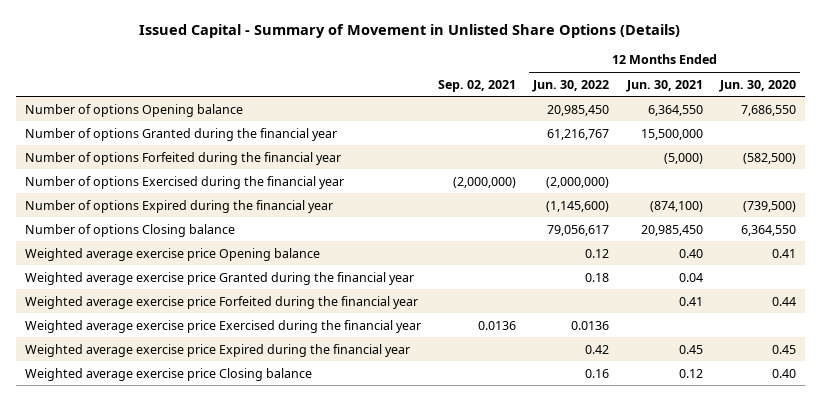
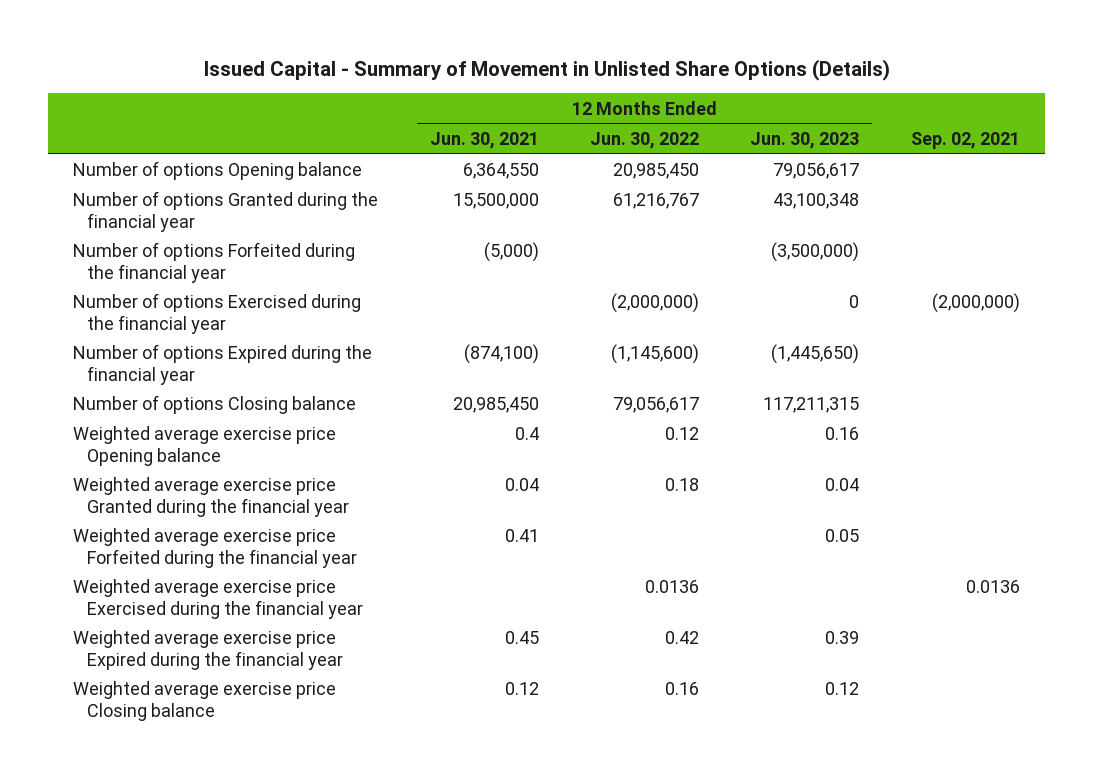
- | Sep. 02, 2021 | 12 Months Ended Jun. 30, 2022 | 12 Months Ended Jun. 30, 2021 | 12 Months Ended Jun. 30, 2020
+ | 12 Months Ended Jun. 30, 2021 | 12 Months Ended Jun. 30, 2022 | 12 Months Ended Jun. 30, 2023 | Sep. 02, 2021
- Weighted average exercise price Opening balance | | 0.12 | 0.40 | 0.41
+ Weighted average exercise price Opening balance | 0.4 | 0.12 | 0.16 |

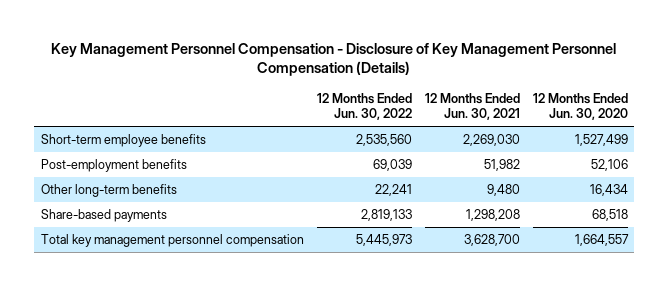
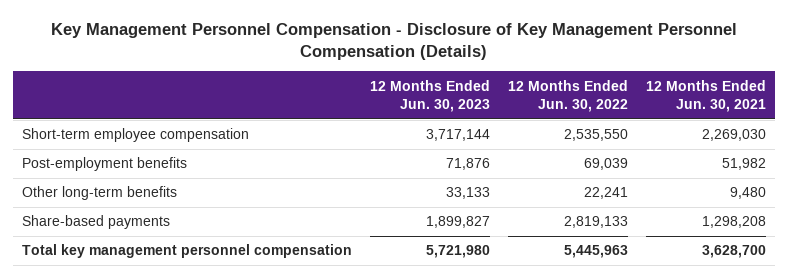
- | 12 Months Ended Jun. 30, 2022 | 12 Months Ended Jun. 30, 2021 | 12 Months Ended Jun. 30, 2020
+ | 12 Months Ended Jun. 30, 2023 | 12 Months Ended Jun. 30, 2022 | 12 Months Ended Jun. 30, 2021
- Short-term employee benefits | 2,535,560 | 2,269,030 | 1,527,499
+ Short-term employee compensation | 3,717,144 | 2,535,550 | 2,269,030
- Total key management personnel compensation | 5,445,973 | 3,628,700 | 1,664,557
+ Total key management personnel compensation | 5,721,980 | 5,445,963 | 3,628,700

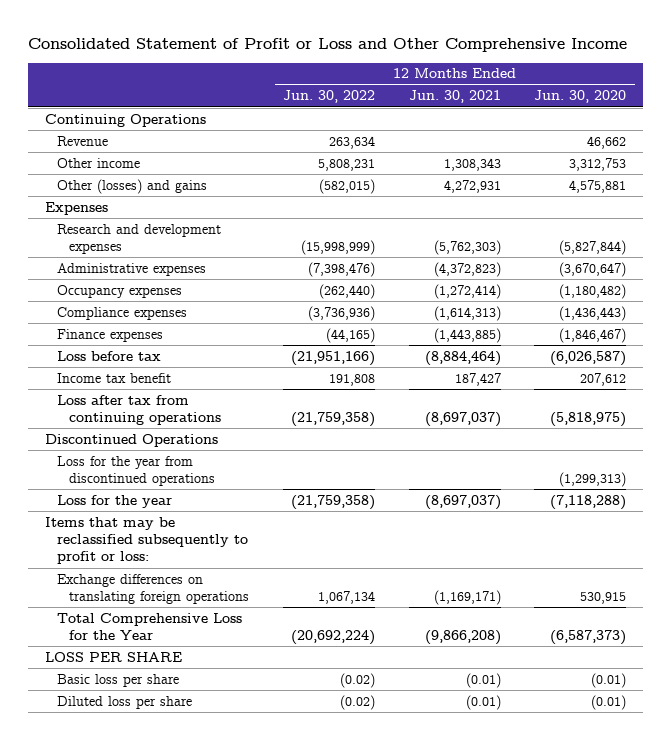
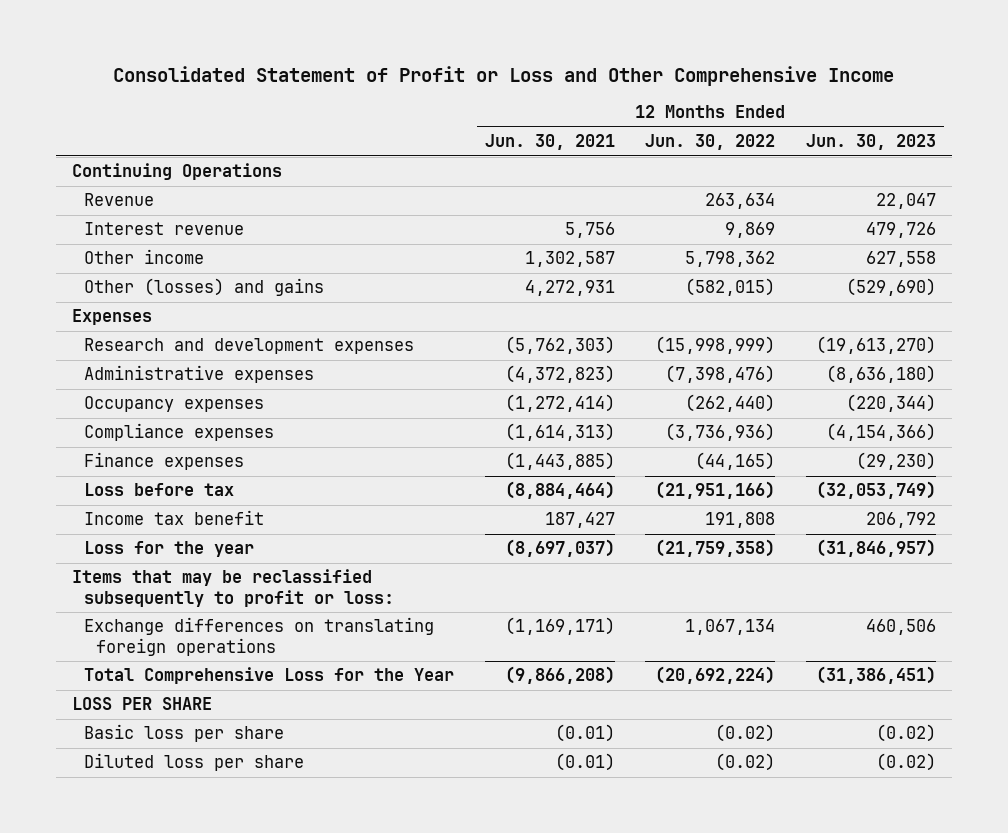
- | 12 Months Ended Jun. 30, 2022 | 12 Months Ended Jun. 30, 2021 | 12 Months Ended Jun. 30, 2020
+ | 12 Months Ended Jun. 30, 2021 | 12 Months Ended Jun. 30, 2022 | 12 Months Ended Jun. 30, 2023
- Other income | 5,808,231 | 1,308,343 | 3,312,753
+ Interest revenue | 5,756 | 9,869 | 479,726
+ Other income | 1,302,587 | 5,798,362 | 627,558
- Loss after tax from continuing operations | (21,759,358) | (8,697,037) | (5,818,975)
- Discontinued Operations
- Loss for the year from discontinued operations | | | (1,299,313)

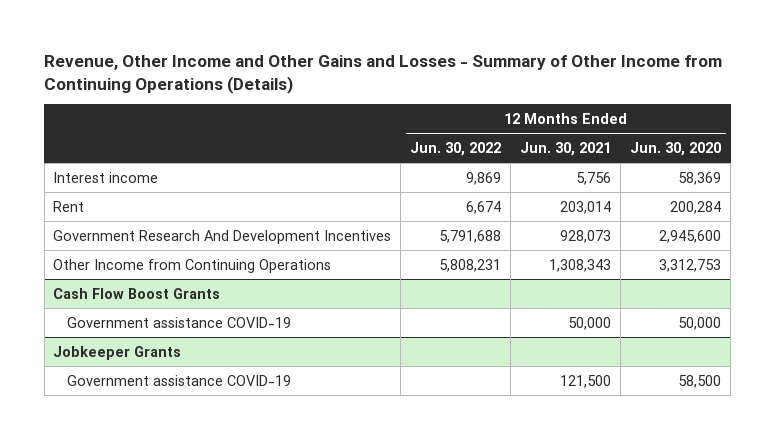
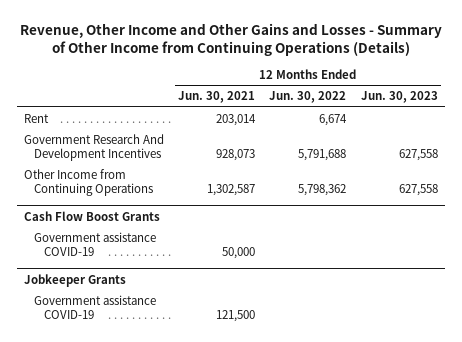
- | 12 Months Ended Jun. 30, 2022 | 12 Months Ended Jun. 30, 2021 | 12 Months Ended Jun. 30, 2020
+ | 12 Months Ended Jun. 30, 2021 | 12 Months Ended Jun. 30, 2022 | 12 Months Ended Jun. 30, 2023
- Interest income | 9,869 | 5,756 | 58,369
- Other Income from Continuing Operations | 5,808,231 | 1,308,343 | 3,312,753
+ Other Income from Continuing Operations | 1,302,587 | 5,798,362 | 627,558

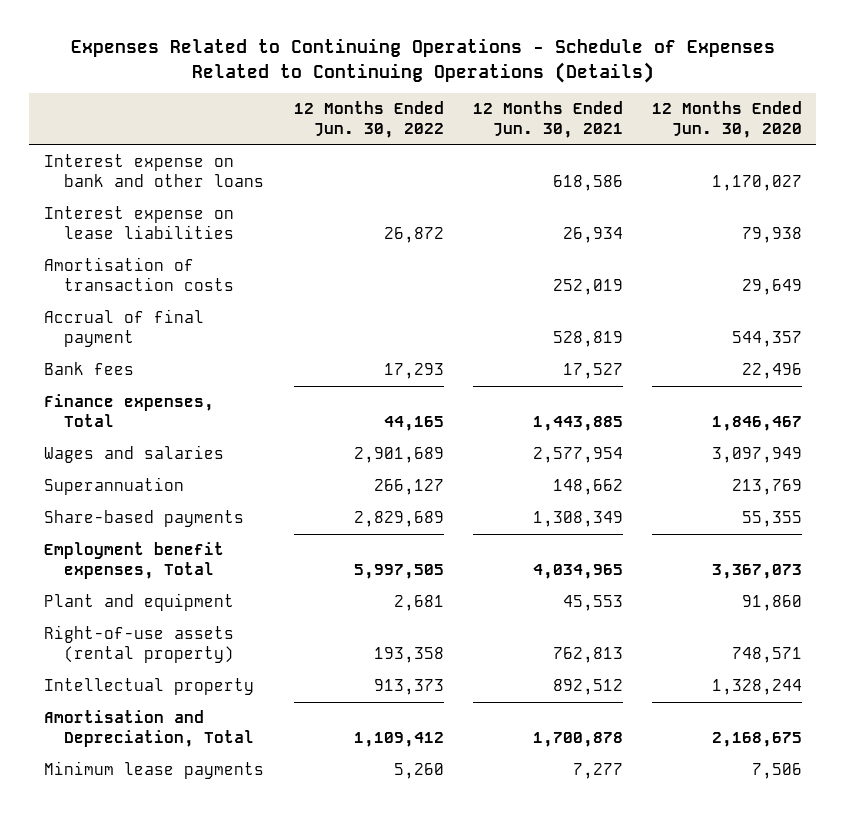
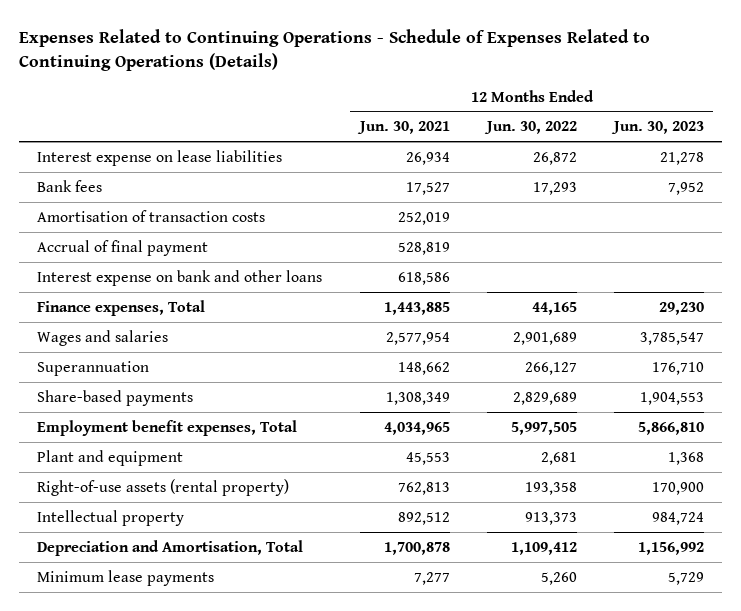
- | 12 Months Ended Jun. 30, 2022 | 12 Months Ended Jun. 30, 2021 | 12 Months Ended Jun. 30, 2020
+ | 12 Months Ended Jun. 30, 2021 | 12 Months Ended Jun. 30, 2022 | 12 Months Ended Jun. 30, 2023
moved up: Bank fees | 17,527 | 17,293 | 7,952
moved down: Interest expense on bank and other loans | 618,586 | |
- Amortisation and Depreciation, Total | 1,109,412 | 1,700,878 | 2,168,675
+ Depreciation and Amortisation, Total | 1,700,878 | 1,109,412 | 1,156,992

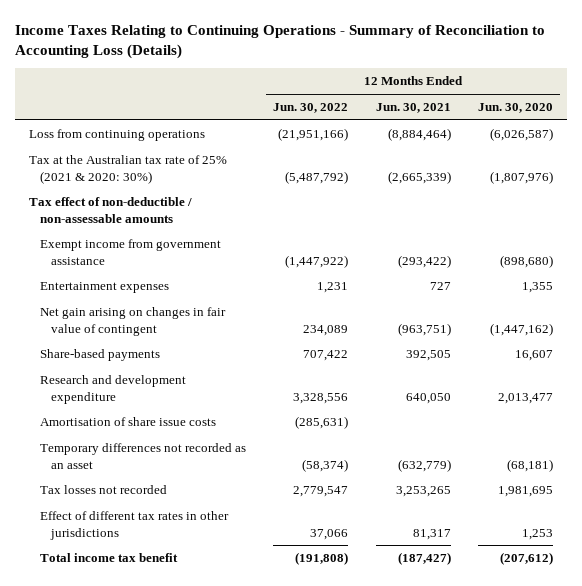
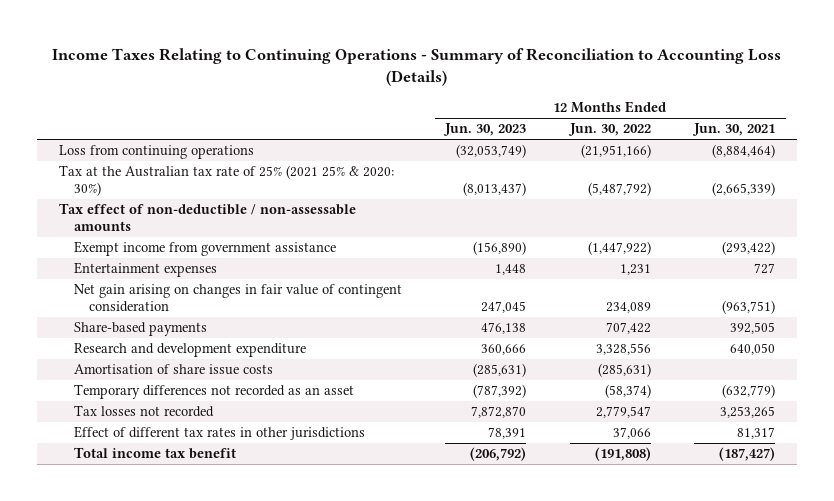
- | 12 Months Ended Jun. 30, 2022 | 12 Months Ended Jun. 30, 2021 | 12 Months Ended Jun. 30, 2020
+ | 12 Months Ended Jun. 30, 2023 | 12 Months Ended Jun. 30, 2022 | 12 Months Ended Jun. 30, 2021
- Tax at the Australian tax rate of 25% (2021 & 2020: 30%) | (5,487,792) | (2,665,339) | (1,807,976)
+ Tax at the Australian tax rate of 25% (2021 25% & 2020: 30%) | (8,013,437) | (5,487,792) | (2,665,339)
- Net gain arising on changes in fair value of contingent | 234,089 | (963,751) | (1,447,162)
+ Net gain arising on changes in fair value of contingent consideration | 247,045 | 234,089 | (963,751)

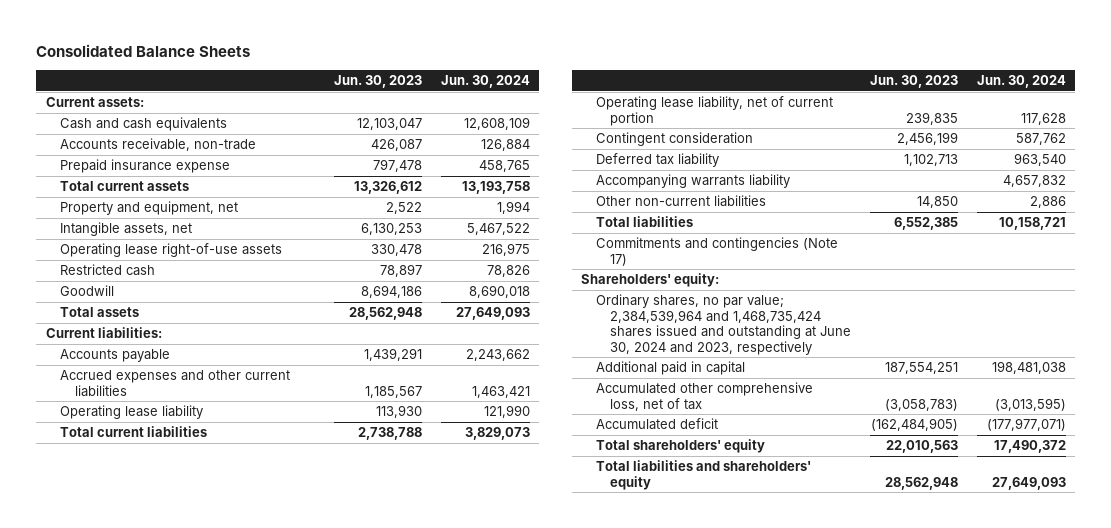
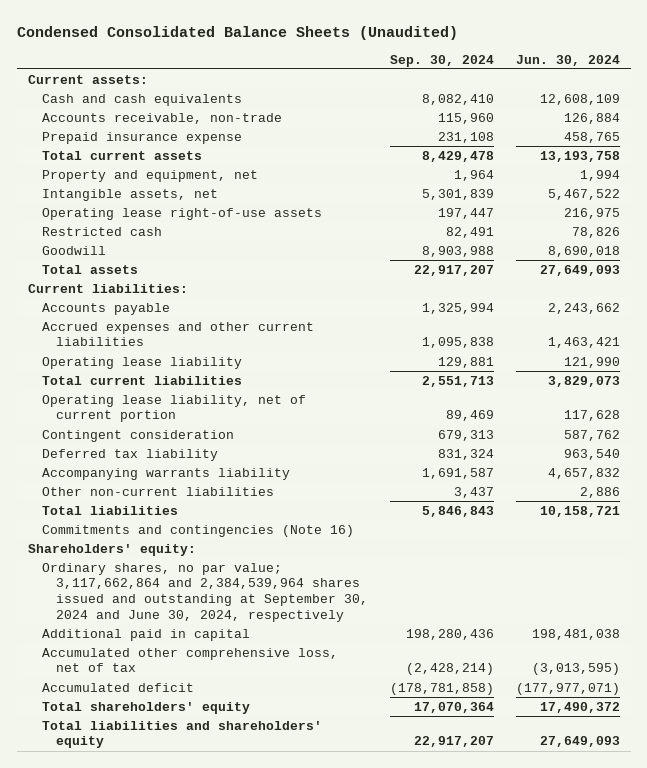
- Consolidated Balance Sheets
+ Condensed Consolidated Balance Sheets (Unaudited)
- | Jun. 30, 2023 | Jun. 30, 2024
+ | Sep. 30, 2024 | Jun. 30, 2024
- Commitments and contingencies (Note 17)
+ Commitments and contingencies (Note 16)
- Ordinary shares, no par value; 2,384,539,964 and 1,468,735,424 shares issued and outstanding at June 30, 2024 and 2023, respectively
+ Ordinary shares, no par value; 3,117,662,864 and 2,384,539,964 shares issued and outstanding at September 30, 2024 and June 30, 2024, respectively

